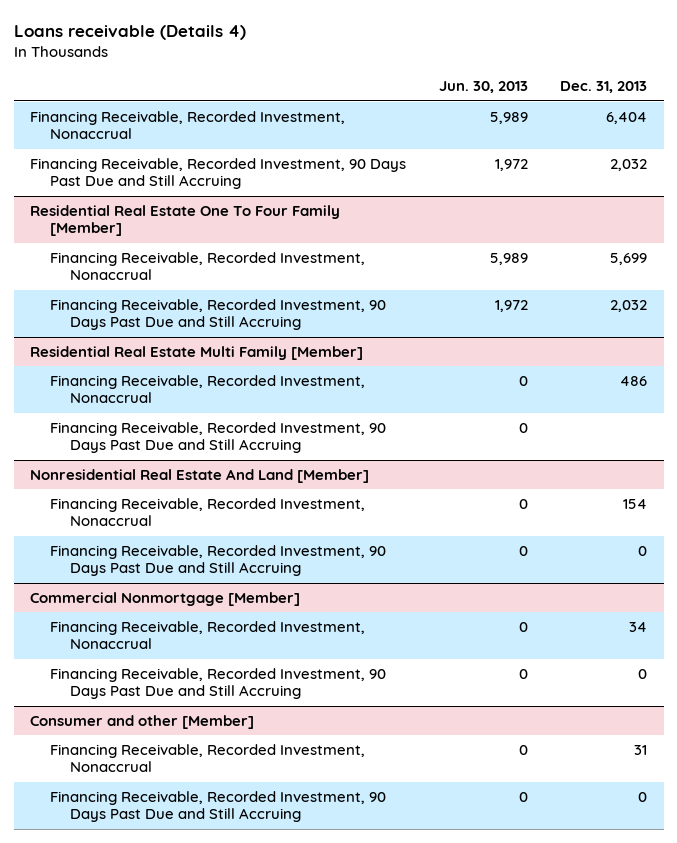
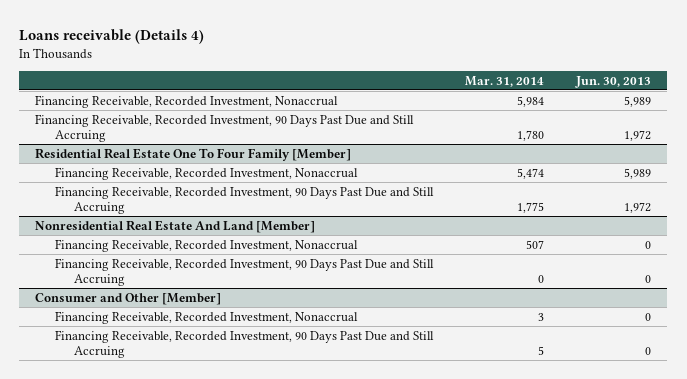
- | Jun. 30, 2013 | Dec. 31, 2013
+ | Mar. 31, 2014 | Jun. 30, 2013
- Residential Real Estate Multi Family [Member]
- Financing Receivable, Recorded Investment, Nonaccrual | 0 | 486
- Financing Receivable, Recorded Investment, 90 Days Past Due and Still Accruing | 0 |
- Commercial Nonmortgage [Member]
- Financing Receivable, Recorded Investment, Nonaccrual | 0 | 34
- Financing Receivable, Recorded Investment, 90 Days Past Due and Still Accruing | 0 | 0
- Consumer and other [Member]
+ Consumer and Other [Member]

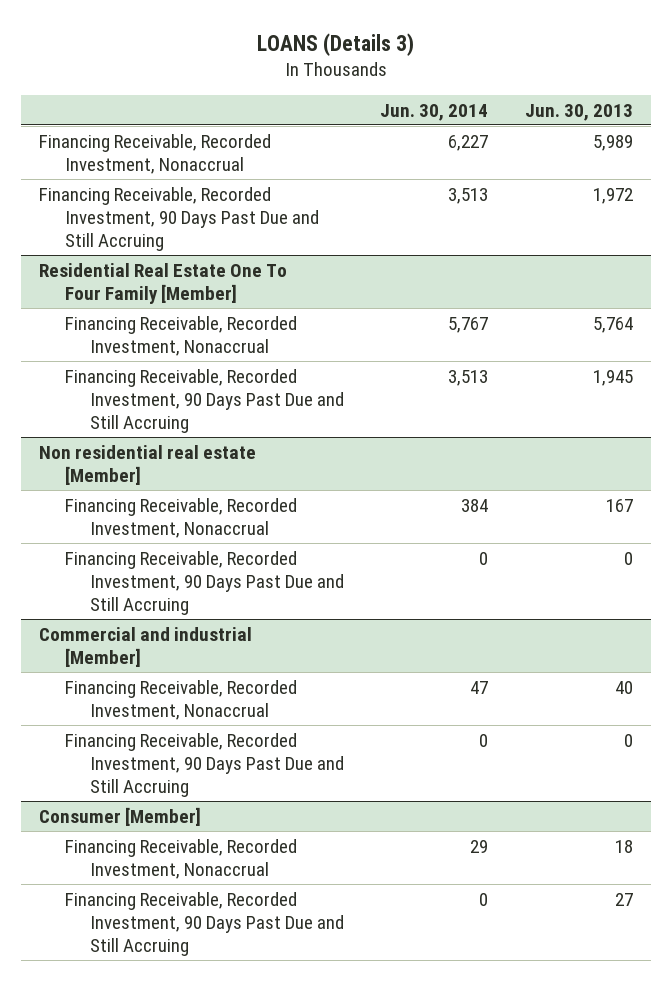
- Loans receivable (Details 4)
+ LOANS (Details 3)
- | Mar. 31, 2014 | Jun. 30, 2013
+ | Jun. 30, 2014 | Jun. 30, 2013
@ Residential Real Estate One To Four Family [Member]
- Financing Receivable, Recorded Investment, Nonaccrual | 5,474 | 5,989
- Financing Receivable, Recorded Investment, 90 Days Past Due and Still Accruing | 1,775 | 1,972
- Nonresidential Real Estate And Land [Member]
- Financing Receivable, Recorded Investment, Nonaccrual | 507 | 0
@ Residential Real Estate One To Four Family [Member]
+ Financing Receivable, Recorded Investment, Nonaccrual | 5,767 | 5,764
+ Financing Receivable, Recorded Investment, 90 Days Past Due and Still Accruing | 3,513 | 1,945
+ Non residential real estate [Member]
+ Financing Receivable, Recorded Investment, Nonaccrual | 384 | 167
- Consumer and Other [Member]
- Financing Receivable, Recorded Investment, Nonaccrual | 3 | 0
+ Commercial and industrial [Member]
+ Financing Receivable, Recorded Investment, Nonaccrual | 47 | 40
+ Consumer [Member]
+ Financing Receivable, Recorded Investment, Nonaccrual | 29 | 18
+ Financing Receivable, Recorded Investment, 90 Days Past Due and Still Accruing | 0 | 27

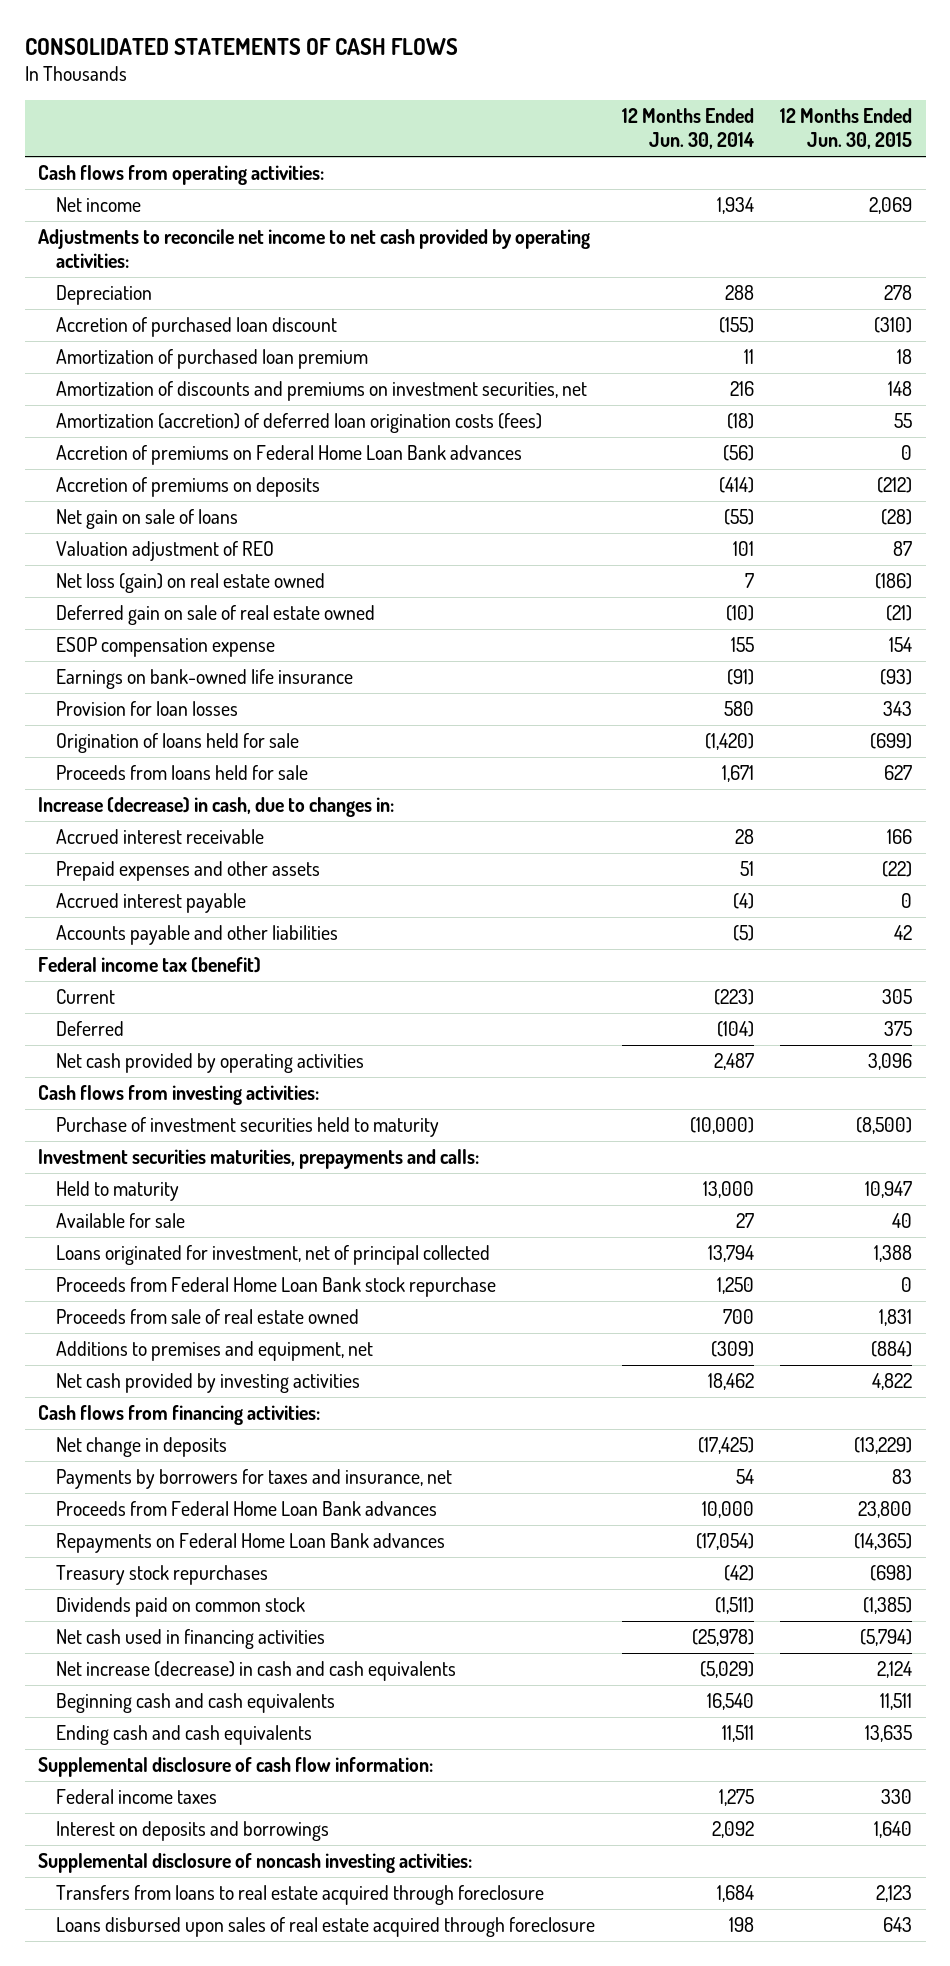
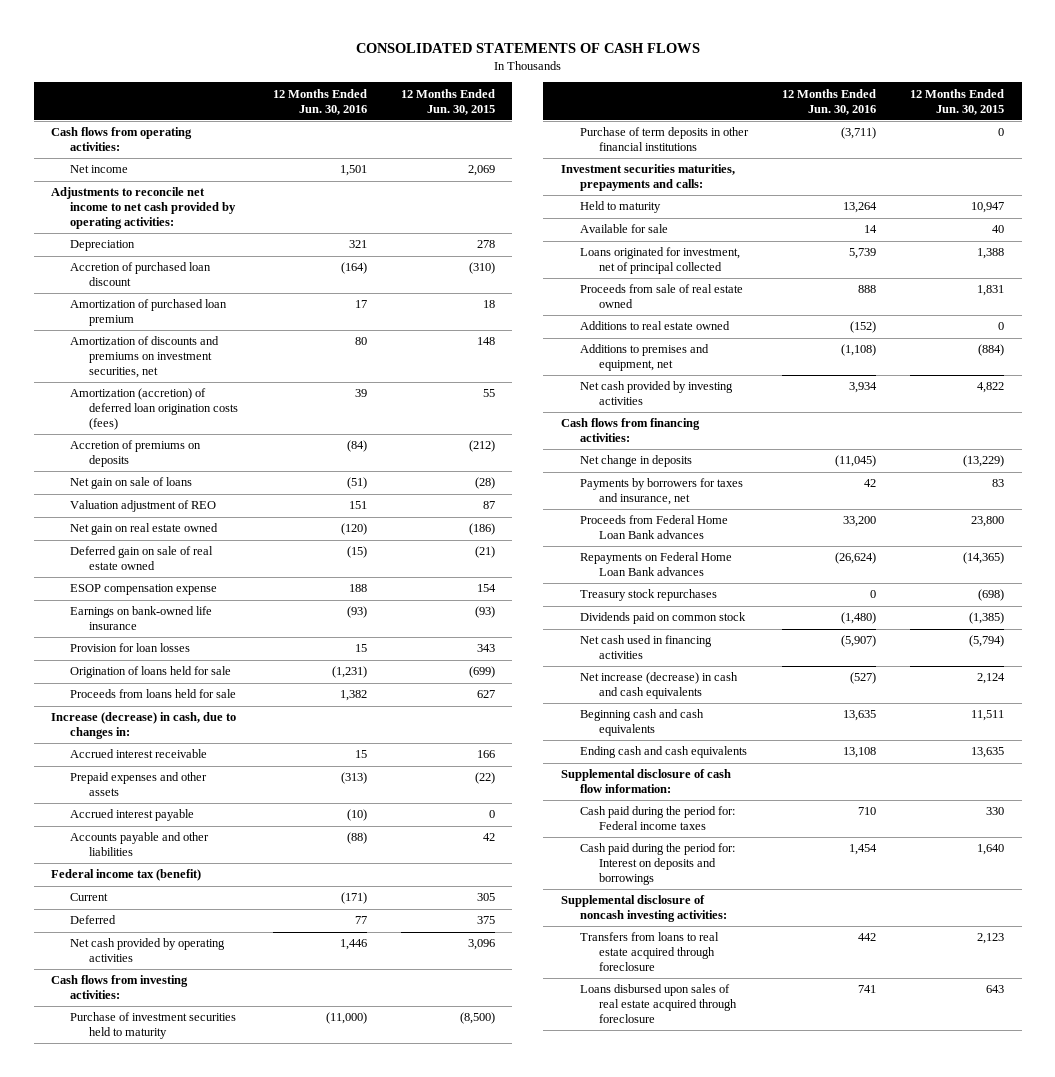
- | 12 Months Ended Jun. 30, 2014 | 12 Months Ended Jun. 30, 2015
+ | 12 Months Ended Jun. 30, 2016 | 12 Months Ended Jun. 30, 2015
- Accretion of premiums on Federal Home Loan Bank advances | (56) | 0
- Net loss (gain) on real estate owned | 7 | (186)
+ Net gain on real estate owned | (120) | (186)
+ Purchase of term deposits in other financial institutions | (3,711) | 0
- Proceeds from Federal Home Loan Bank stock repurchase | 1,250 | 0
+ Additions to real estate owned | (152) | 0
- Federal income taxes | 1,275 | 330
- Interest on deposits and borrowings | 2,092 | 1,640
+ Cash paid during the period for: Federal income taxes | 710 | 330
+ Cash paid during the period for: Interest on deposits and borrowings | 1,454 | 1,640

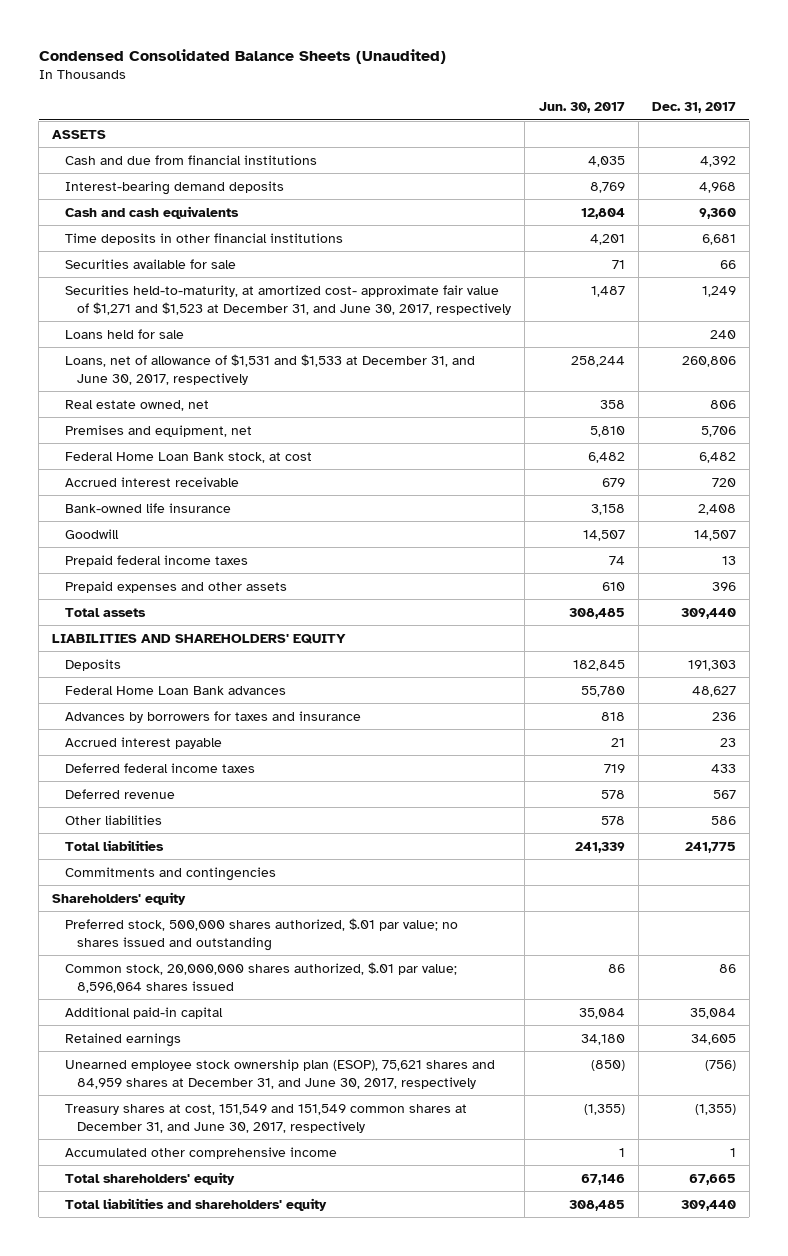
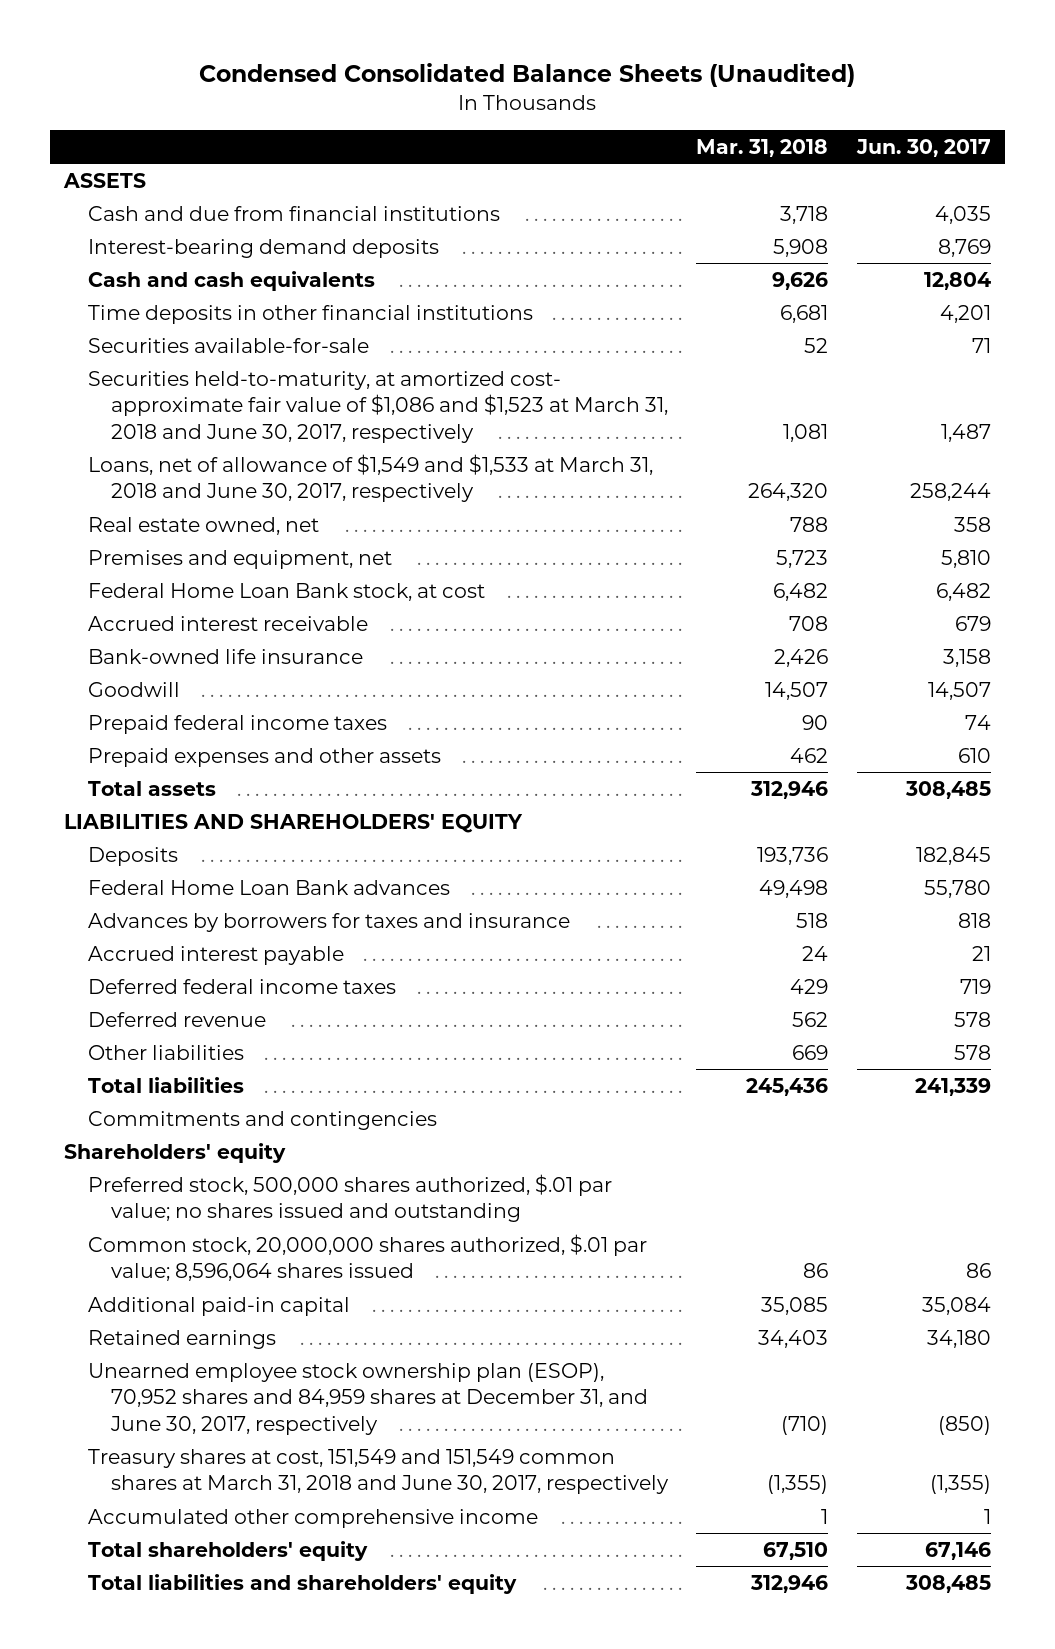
- | Jun. 30, 2017 | Dec. 31, 2017
+ | Mar. 31, 2018 | Jun. 30, 2017
- Securities available for sale | 71 | 66
- Securities held-to-maturity, at amortized cost- approximate fair value of $1,271 and $1,523 at December 31, and June 30, 2017, respectively | 1,487 | 1,249
- Loans held for sale | | 240
- Loans, net of allowance of $1,531 and $1,533 at December 31, and June 30, 2017, respectively | 258,244 | 260,806
+ Securities available-for-sale | 52 | 71
+ Securities held-to-maturity, at amortized cost- approximate fair value of $1,086 and $1,523 at March 31, 2018 and June 30, 2017, respectively | 1,081 | 1,487
+ Loans, net of allowance of $1,549 and $1,533 at March 31, 2018 and June 30, 2017, respectively | 264,320 | 258,244
- Unearned employee stock ownership plan (ESOP), 75,621 shares and 84,959 shares at December 31, and June 30, 2017, respectively | (850) | (756)
- Treasury shares at cost, 151,549 and 151,549 common shares at December 31, and June 30, 2017, respectively | (1,355) | (1,355)
+ Unearned employee stock ownership plan (ESOP), 70,952 shares and 84,959 shares at December 31, and June 30, 2017, respectively | (710) | (850)
+ Treasury shares at cost, 151,549 and 151,549 common shares at March 31, 2018 and June 30, 2017, respectively | (1,355) | (1,355)

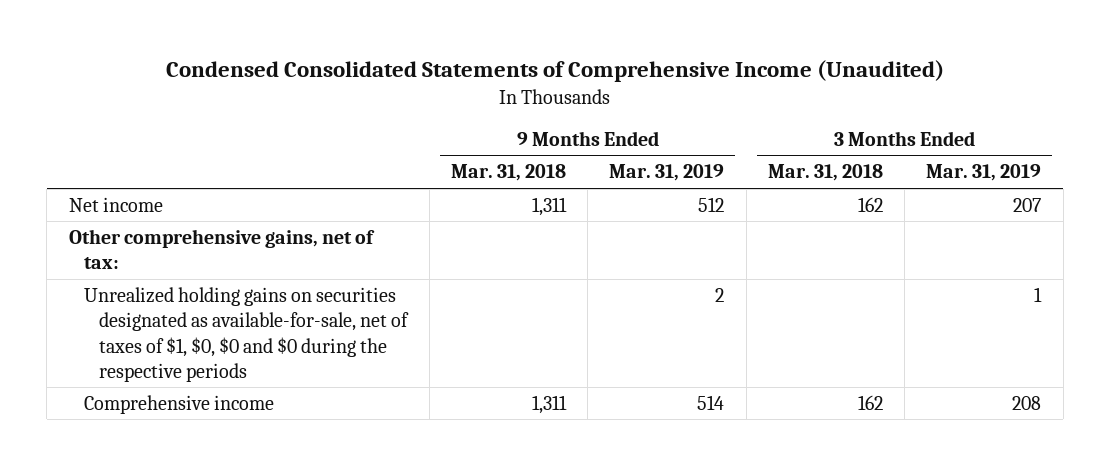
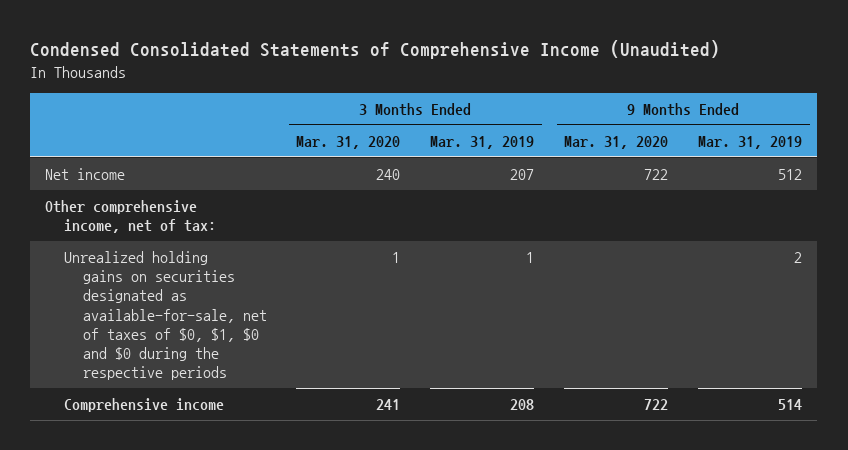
- | 9 Months Ended Mar. 31, 2018 | 9 Months Ended Mar. 31, 2019 | 3 Months Ended Mar. 31, 2018 | 3 Months Ended Mar. 31, 2019
+ | 3 Months Ended Mar. 31, 2020 | 3 Months Ended Mar. 31, 2019 | 9 Months Ended Mar. 31, 2020 | 9 Months Ended Mar. 31, 2019
- Other comprehensive gains, net of tax:
- Unrealized holding gains on securities designated as available-for-sale, net of taxes of $1, $0, $0 and $0 during the respective periods | | 2 | | 1
+ Other comprehensive income, net of tax:
+ Unrealized holding gains on securities designated as available-for-sale, net of taxes of $0, $1, $0 and $0 during the respective periods | 1 | 1 | | 2

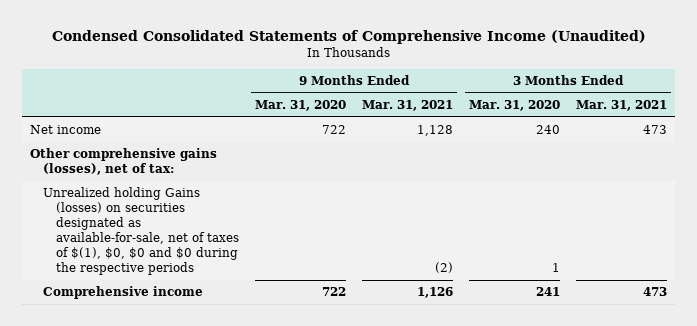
- | 3 Months Ended Mar. 31, 2020 | 3 Months Ended Mar. 31, 2019 | 9 Months Ended Mar. 31, 2020 | 9 Months Ended Mar. 31, 2019
+ | 9 Months Ended Mar. 31, 2020 | 9 Months Ended Mar. 31, 2021 | 3 Months Ended Mar. 31, 2020 | 3 Months Ended Mar. 31, 2021
- Other comprehensive income, net of tax:
- Unrealized holding gains on securities designated as available-for-sale, net of taxes of $0, $1, $0 and $0 during the respective periods | 1 | 1 | | 2
+ Other comprehensive gains (losses), net of tax:
+ Unrealized holding Gains (losses) on securities designated as available-for-sale, net of taxes of $(1), $0, $0 and $0 during the respective periods | | (2) | 1 |

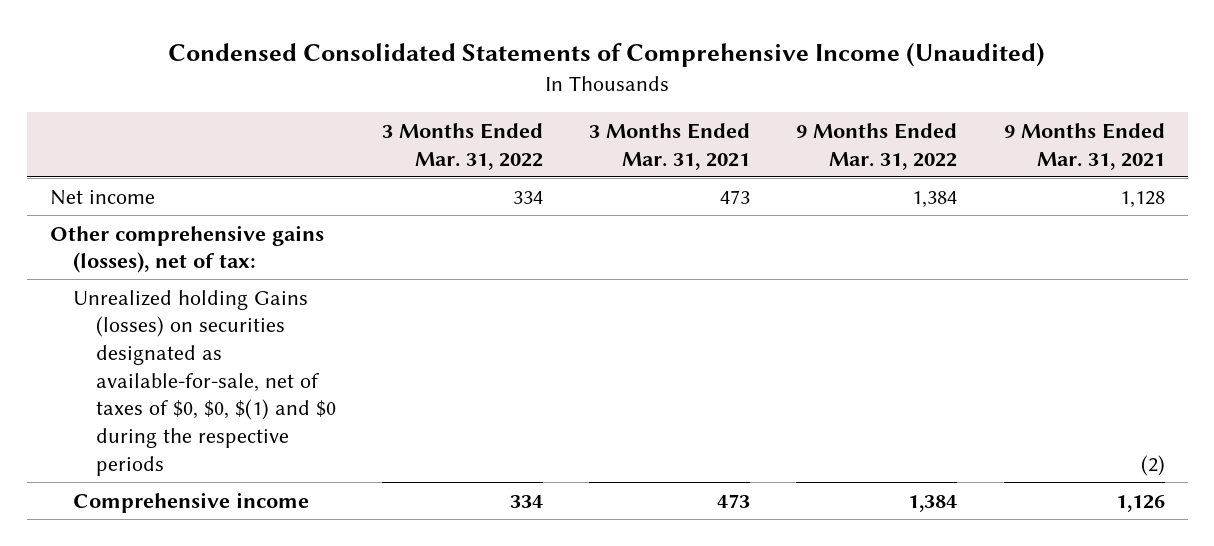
- | 9 Months Ended Mar. 31, 2020 | 9 Months Ended Mar. 31, 2021 | 3 Months Ended Mar. 31, 2020 | 3 Months Ended Mar. 31, 2021
+ | 3 Months Ended Mar. 31, 2022 | 3 Months Ended Mar. 31, 2021 | 9 Months Ended Mar. 31, 2022 | 9 Months Ended Mar. 31, 2021
- Unrealized holding Gains (losses) on securities designated as available-for-sale, net of taxes of $(1), $0, $0 and $0 during the respective periods | | (2) | 1 |
+ Unrealized holding Gains (losses) on securities designated as available-for-sale, net of taxes of $0, $0, $(1) and $0 during the respective periods | | | | (2)

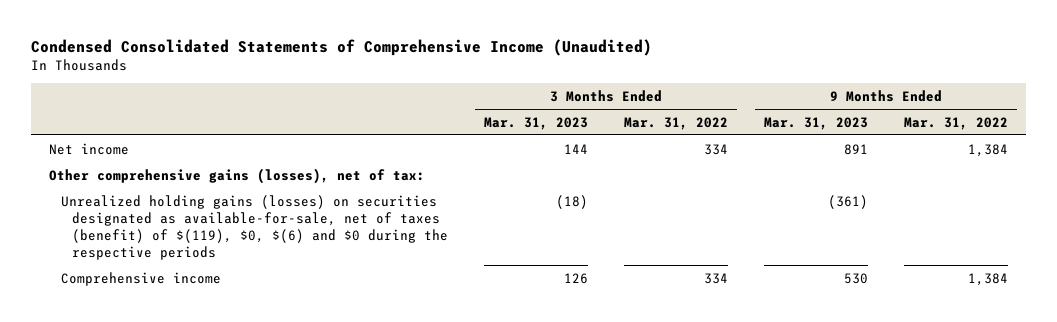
- | 3 Months Ended Mar. 31, 2022 | 3 Months Ended Mar. 31, 2021 | 9 Months Ended Mar. 31, 2022 | 9 Months Ended Mar. 31, 2021
+ | 3 Months Ended Mar. 31, 2023 | 3 Months Ended Mar. 31, 2022 | 9 Months Ended Mar. 31, 2023 | 9 Months Ended Mar. 31, 2022
- Unrealized holding Gains (losses) on securities designated as available-for-sale, net of taxes of $0, $0, $(1) and $0 during the respective periods | | | | (2)
+ Unrealized holding gains (losses) on securities designated as available-for-sale, net of taxes (benefit) of $(119), $0, $(6) and $0 during the respective periods | (18) | | (361) |

